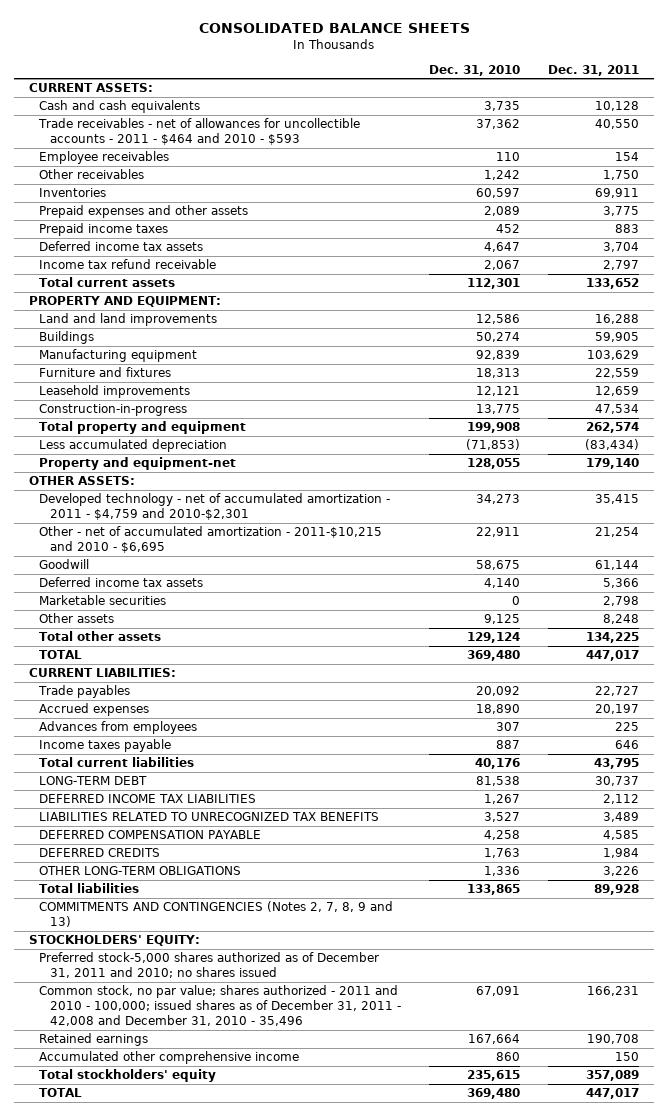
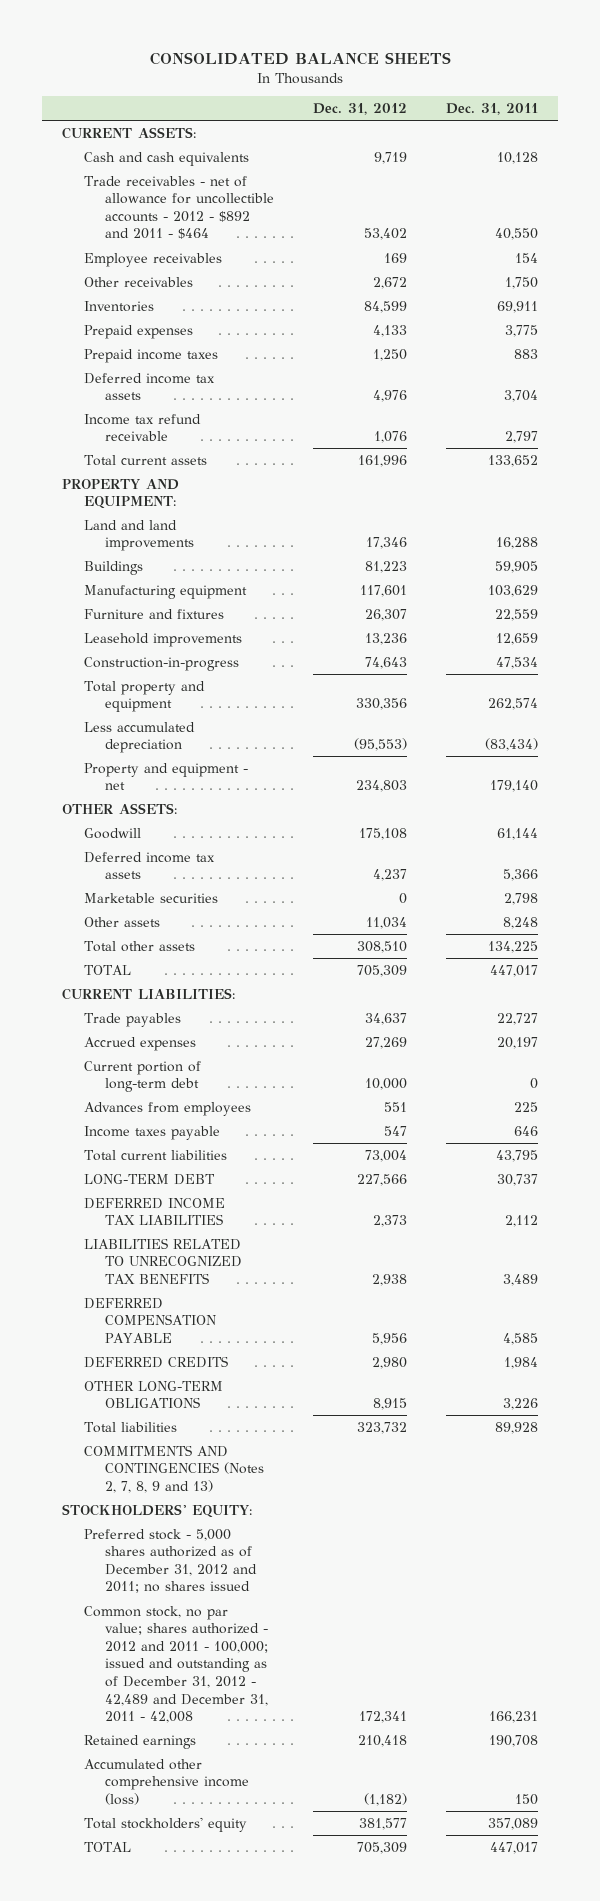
- | Dec. 31, 2010 | Dec. 31, 2011
+ | Dec. 31, 2012 | Dec. 31, 2011
- Trade receivables - net of allowances for uncollectible accounts - 2011 - $464 and 2010 - $593 | 37,362 | 40,550
+ Trade receivables - net of allowance for uncollectible accounts - 2012 - $892 and 2011 - $464 | 53,402 | 40,550
- Prepaid expenses and other assets | 2,089 | 3,775
+ Prepaid expenses | 4,133 | 3,775
- Property and equipment-net | 128,055 | 179,140
+ Property and equipment - net | 234,803 | 179,140
- Developed technology - net of accumulated amortization - 2011 - $4,759 and 2010-$2,301 | 34,273 | 35,415
- Other - net of accumulated amortization - 2011-$10,215 and 2010 - $6,695 | 22,911 | 21,254
+ Current portion of long-term debt | 10,000 | 0
- Preferred stock-5,000 shares authorized as of December 31, 2011 and 2010; no shares issued
- Common stock, no par value; shares authorized - 2011 and 2010 - 100,000; issued shares as of December 31, 2011 - 42,008 and December 31, 2010 - 35,496 | 67,091 | 166,231
+ Preferred stock - 5,000 shares authorized as of December 31, 2012 and 2011; no shares issued
+ Common stock, no par value; shares authorized - 2012 and 2011 - 100,000; issued and outstanding as of December 31, 2012 - 42,489 and December 31, 2011 - 42,008 | 172,341 | 166,231
- Accumulated other comprehensive income | 860 | 150
+ Accumulated other comprehensive income (loss) | (1,182) | 150

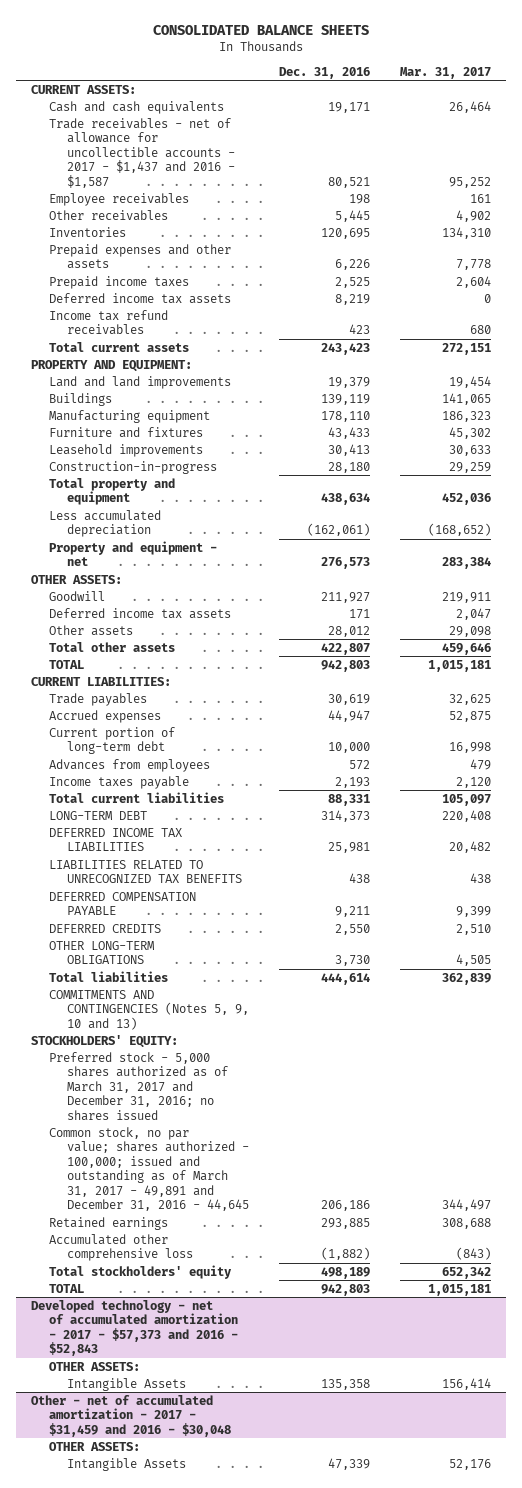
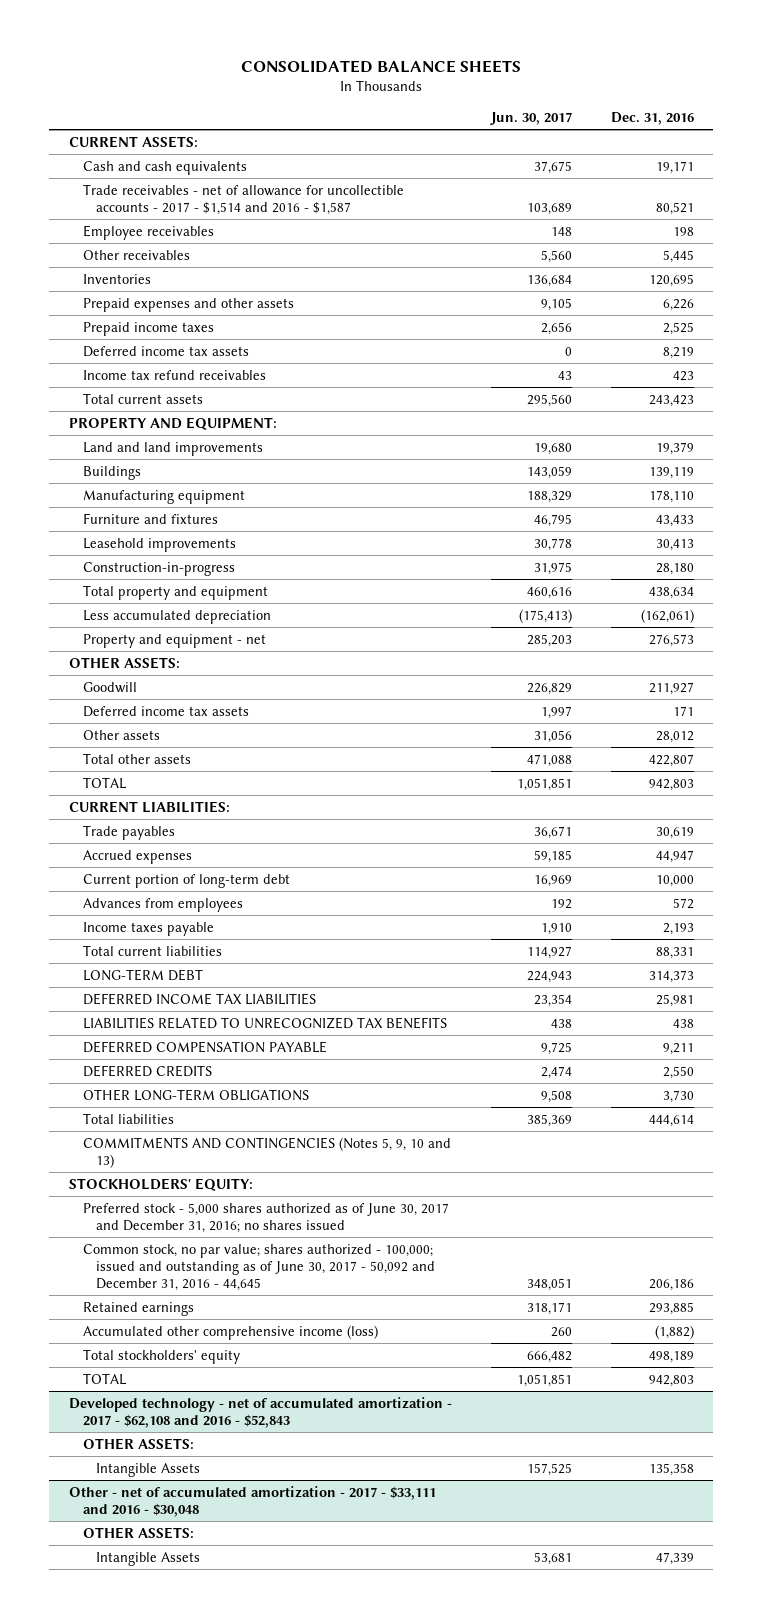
- | Dec. 31, 2016 | Mar. 31, 2017
+ | Jun. 30, 2017 | Dec. 31, 2016
- Trade receivables - net of allowance for uncollectible accounts - 2017 - $1,437 and 2016 - $1,587 | 80,521 | 95,252
+ Trade receivables - net of allowance for uncollectible accounts - 2017 - $1,514 and 2016 - $1,587 | 103,689 | 80,521
- Preferred stock - 5,000 shares authorized as of March 31, 2017 and December 31, 2016; no shares issued
- Common stock, no par value; shares authorized - 100,000; issued and outstanding as of March 31, 2017 - 49,891 and December 31, 2016 - 44,645 | 206,186 | 344,497
+ Preferred stock - 5,000 shares authorized as of June 30, 2017 and December 31, 2016; no shares issued
+ Common stock, no par value; shares authorized - 100,000; issued and outstanding as of June 30, 2017 - 50,092 and December 31, 2016 - 44,645 | 348,051 | 206,186
- Accumulated other comprehensive loss | (1,882) | (843)
+ Accumulated other comprehensive income (loss) | 260 | (1,882)
- Developed technology - net of accumulated amortization - 2017 - $57,373 and 2016 - $52,843
+ Developed technology - net of accumulated amortization - 2017 - $62,108 and 2016 - $52,843
- Other - net of accumulated amortization - 2017 - $31,459 and 2016 - $30,048
+ Other - net of accumulated amortization - 2017 - $33,111 and 2016 - $30,048

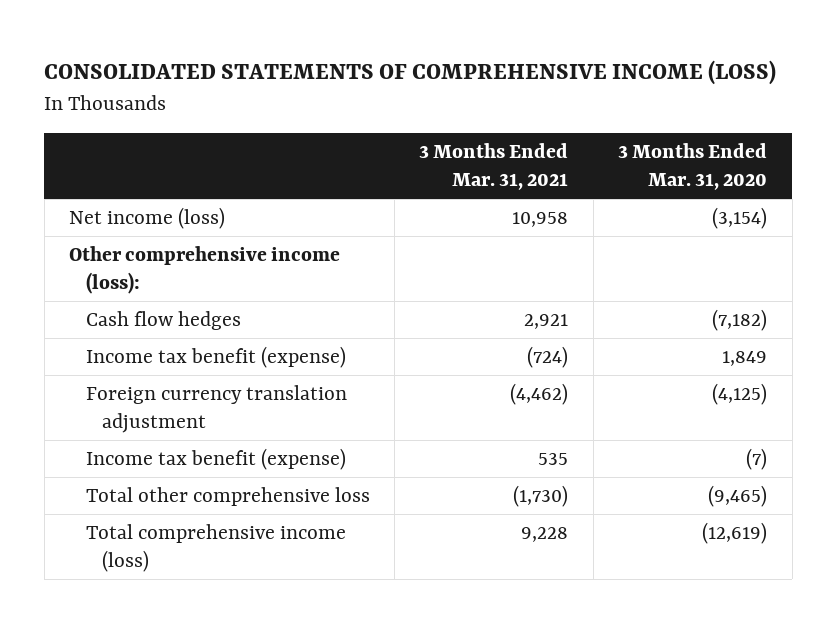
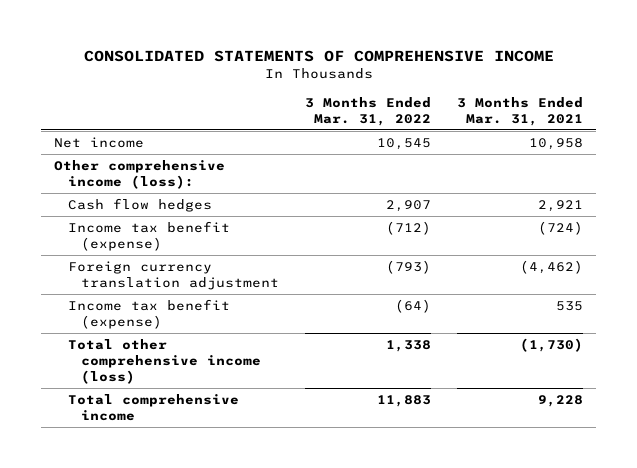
- CONSOLIDATED STATEMENTS OF COMPREHENSIVE INCOME (LOSS)
+ CONSOLIDATED STATEMENTS OF COMPREHENSIVE INCOME
- | 3 Months Ended Mar. 31, 2021 | 3 Months Ended Mar. 31, 2020
+ | 3 Months Ended Mar. 31, 2022 | 3 Months Ended Mar. 31, 2021
- Net income (loss) | 10,958 | (3,154)
+ Net income | 10,545 | 10,958
- Total other comprehensive loss | (1,730) | (9,465)
- Total comprehensive income (loss) | 9,228 | (12,619)
+ Total other comprehensive income (loss) | 1,338 | (1,730)
+ Total comprehensive income | 11,883 | 9,228

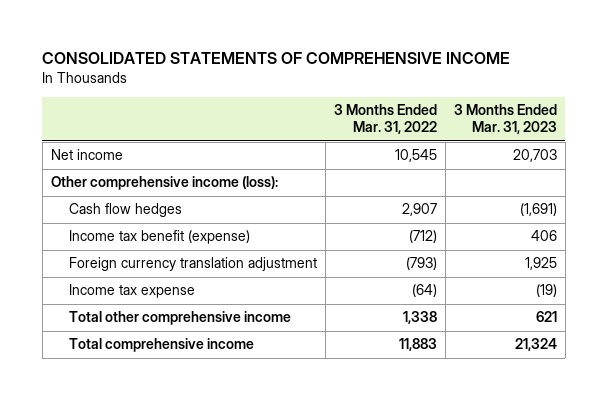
- | 3 Months Ended Mar. 31, 2022 | 3 Months Ended Mar. 31, 2021
+ | 3 Months Ended Mar. 31, 2022 | 3 Months Ended Mar. 31, 2023
- Income tax benefit (expense) | (64) | 535
- Total other comprehensive income (loss) | 1,338 | (1,730)
+ Income tax expense | (64) | (19)
+ Total other comprehensive income | 1,338 | 621

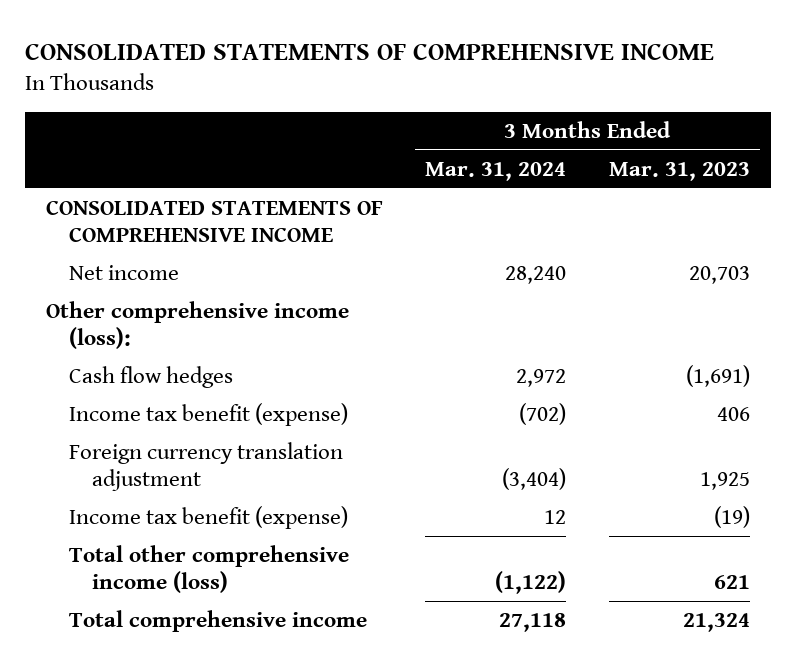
- | 3 Months Ended Mar. 31, 2022 | 3 Months Ended Mar. 31, 2023
+ | 3 Months Ended Mar. 31, 2024 | 3 Months Ended Mar. 31, 2023
+ CONSOLIDATED STATEMENTS OF COMPREHENSIVE INCOME
- Income tax expense | (64) | (19)
- Total other comprehensive income | 1,338 | 621
+ Income tax benefit (expense) | 12 | (19)
+ Total other comprehensive income (loss) | (1,122) | 621

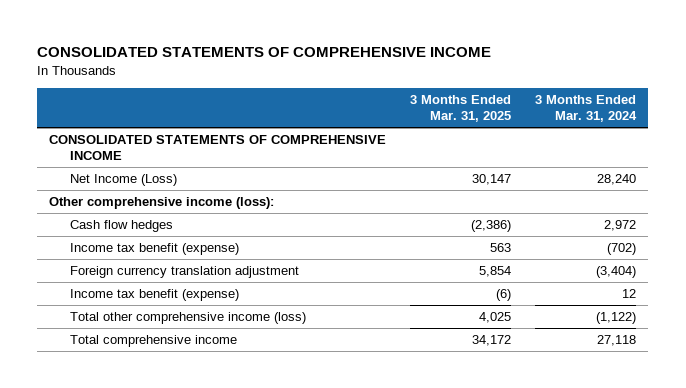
- | 3 Months Ended Mar. 31, 2024 | 3 Months Ended Mar. 31, 2023
+ | 3 Months Ended Mar. 31, 2025 | 3 Months Ended Mar. 31, 2024
- Net income | 28,240 | 20,703
+ Net Income (Loss) | 30,147 | 28,240

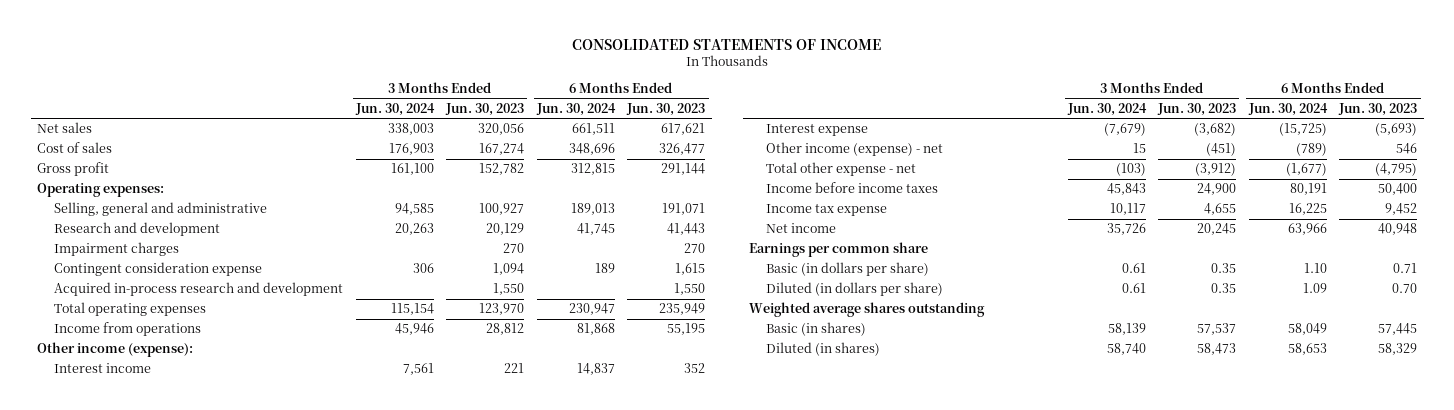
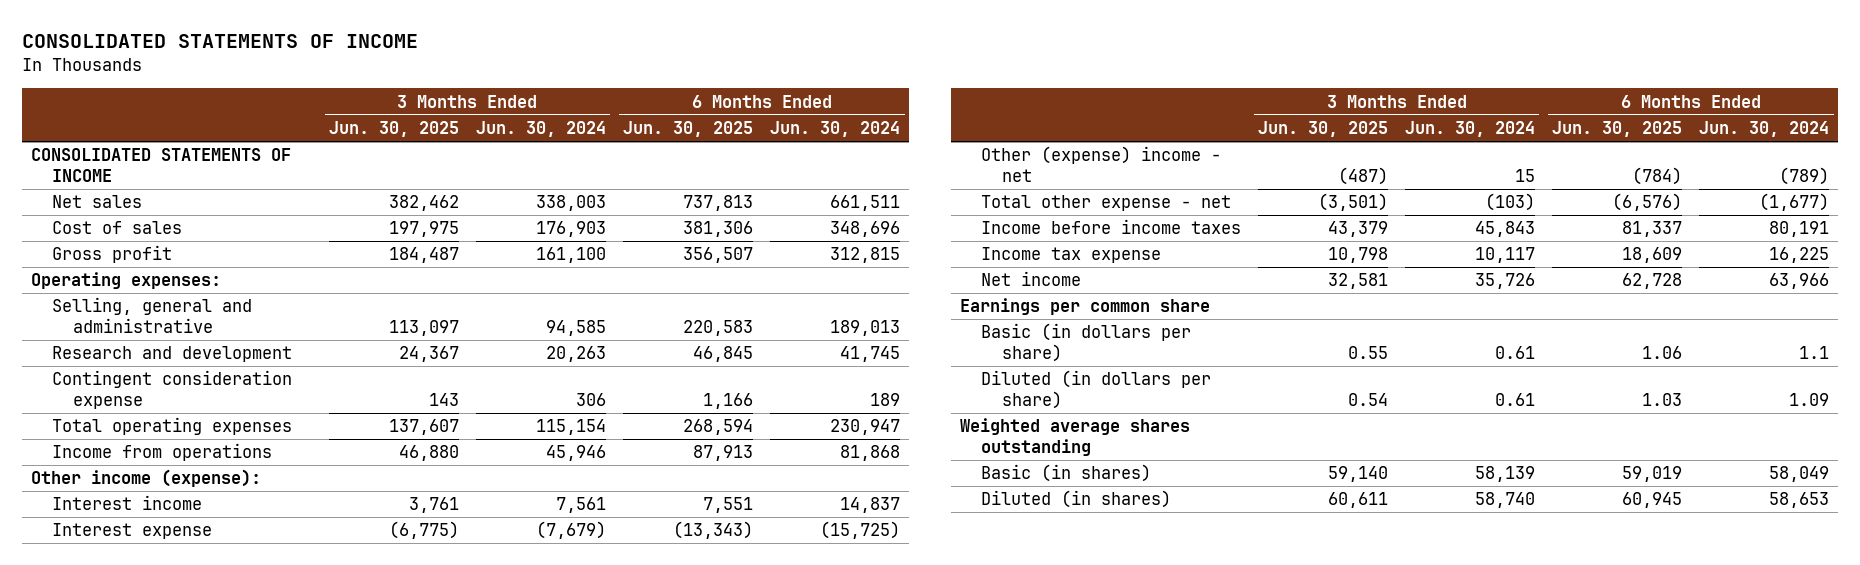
- | 3 Months Ended Jun. 30, 2024 | 3 Months Ended Jun. 30, 2023 | 6 Months Ended Jun. 30, 2024 | 6 Months Ended Jun. 30, 2023
+ | 3 Months Ended Jun. 30, 2025 | 3 Months Ended Jun. 30, 2024 | 6 Months Ended Jun. 30, 2025 | 6 Months Ended Jun. 30, 2024
+ CONSOLIDATED STATEMENTS OF INCOME
- Impairment charges | | 270 | | 270
- Acquired in-process research and development | | 1,550 | | 1,550
- Other income (expense) - net | 15 | (451) | (789) | 546
+ Other (expense) income - net | (487) | 15 | (784) | (789)
- Basic (in dollars per share) | 0.61 | 0.35 | 1.10 | 0.71
+ Basic (in dollars per share) | 0.55 | 0.61 | 1.06 | 1.1

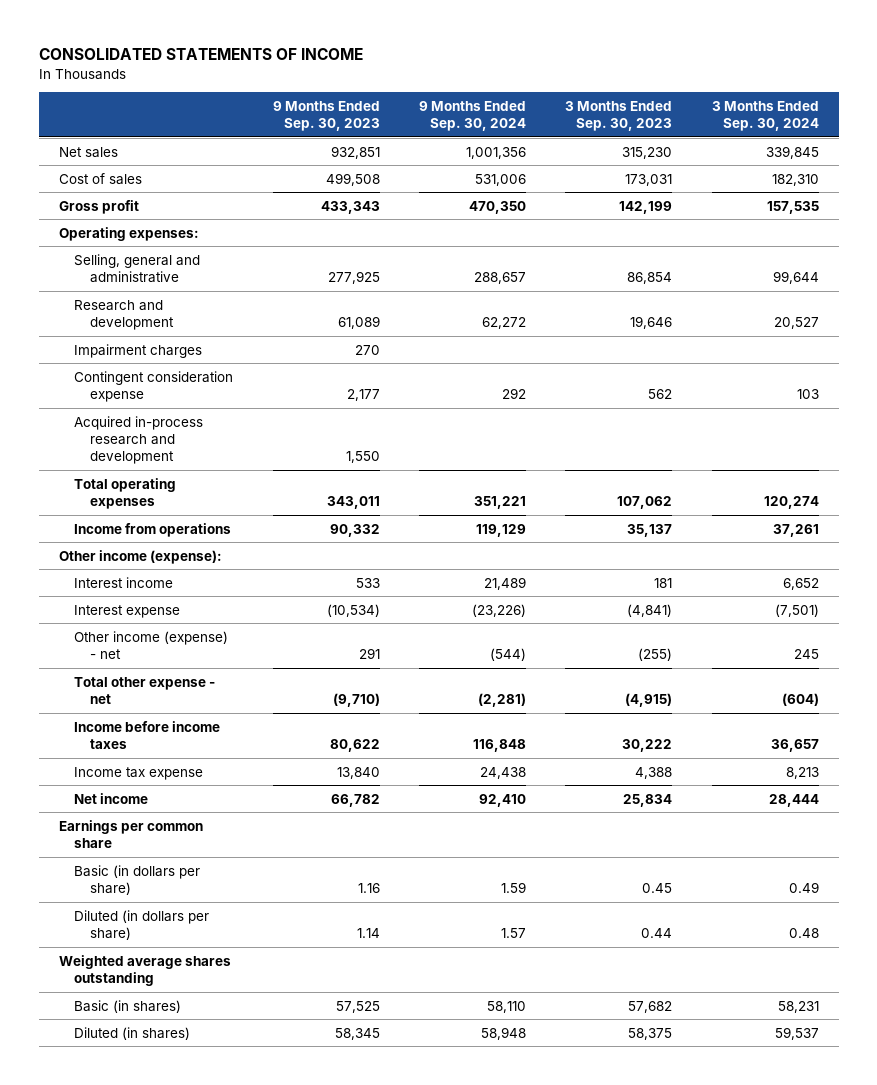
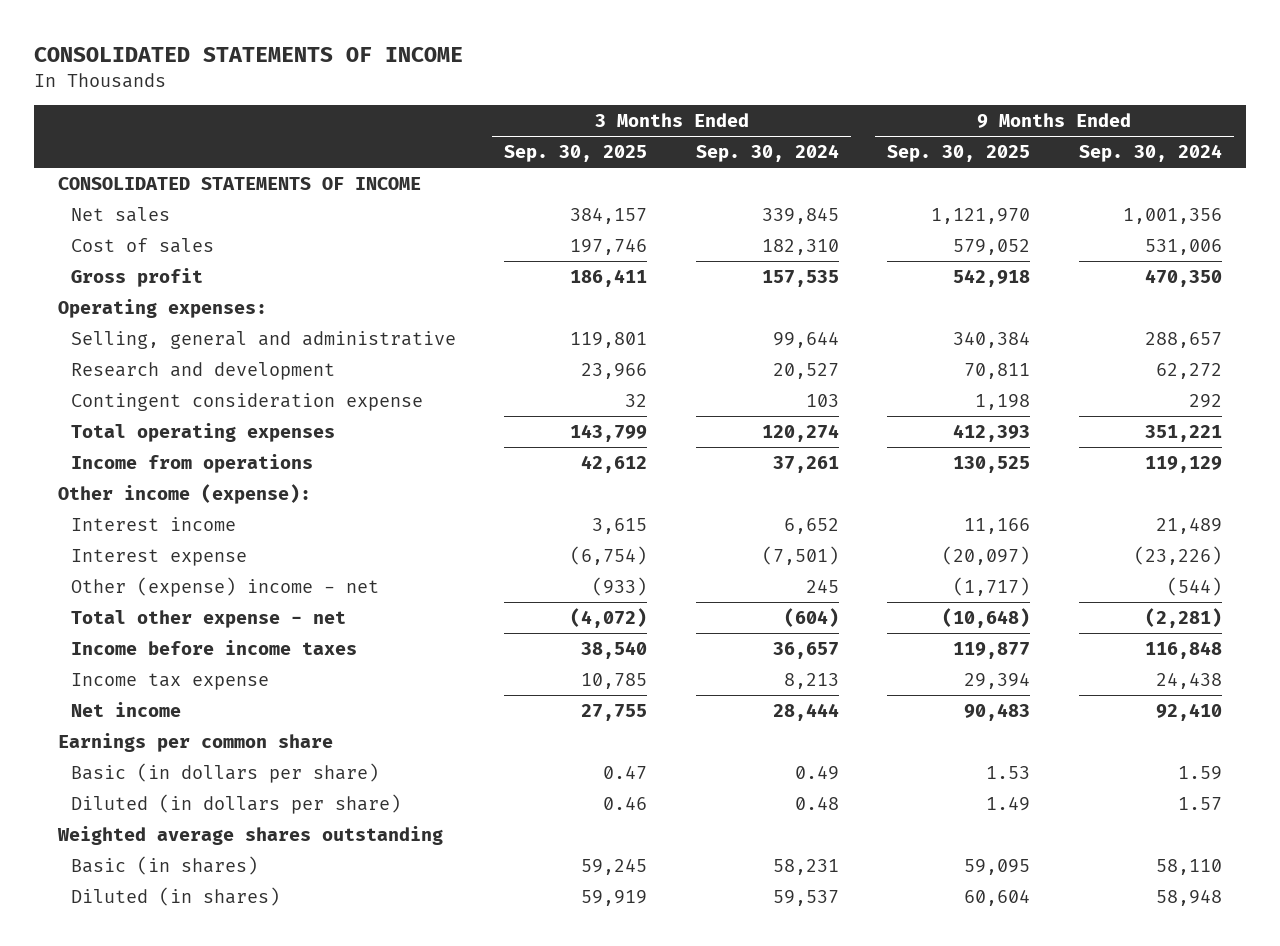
- | 9 Months Ended Sep. 30, 2023 | 9 Months Ended Sep. 30, 2024 | 3 Months Ended Sep. 30, 2023 | 3 Months Ended Sep. 30, 2024
+ | 3 Months Ended Sep. 30, 2025 | 3 Months Ended Sep. 30, 2024 | 9 Months Ended Sep. 30, 2025 | 9 Months Ended Sep. 30, 2024
+ CONSOLIDATED STATEMENTS OF INCOME
- Impairment charges | 270 | | |
- Acquired in-process research and development | 1,550 | | |
- Other income (expense) - net | 291 | (544) | (255) | 245
+ Other (expense) income - net | (933) | 245 | (1,717) | (544)

